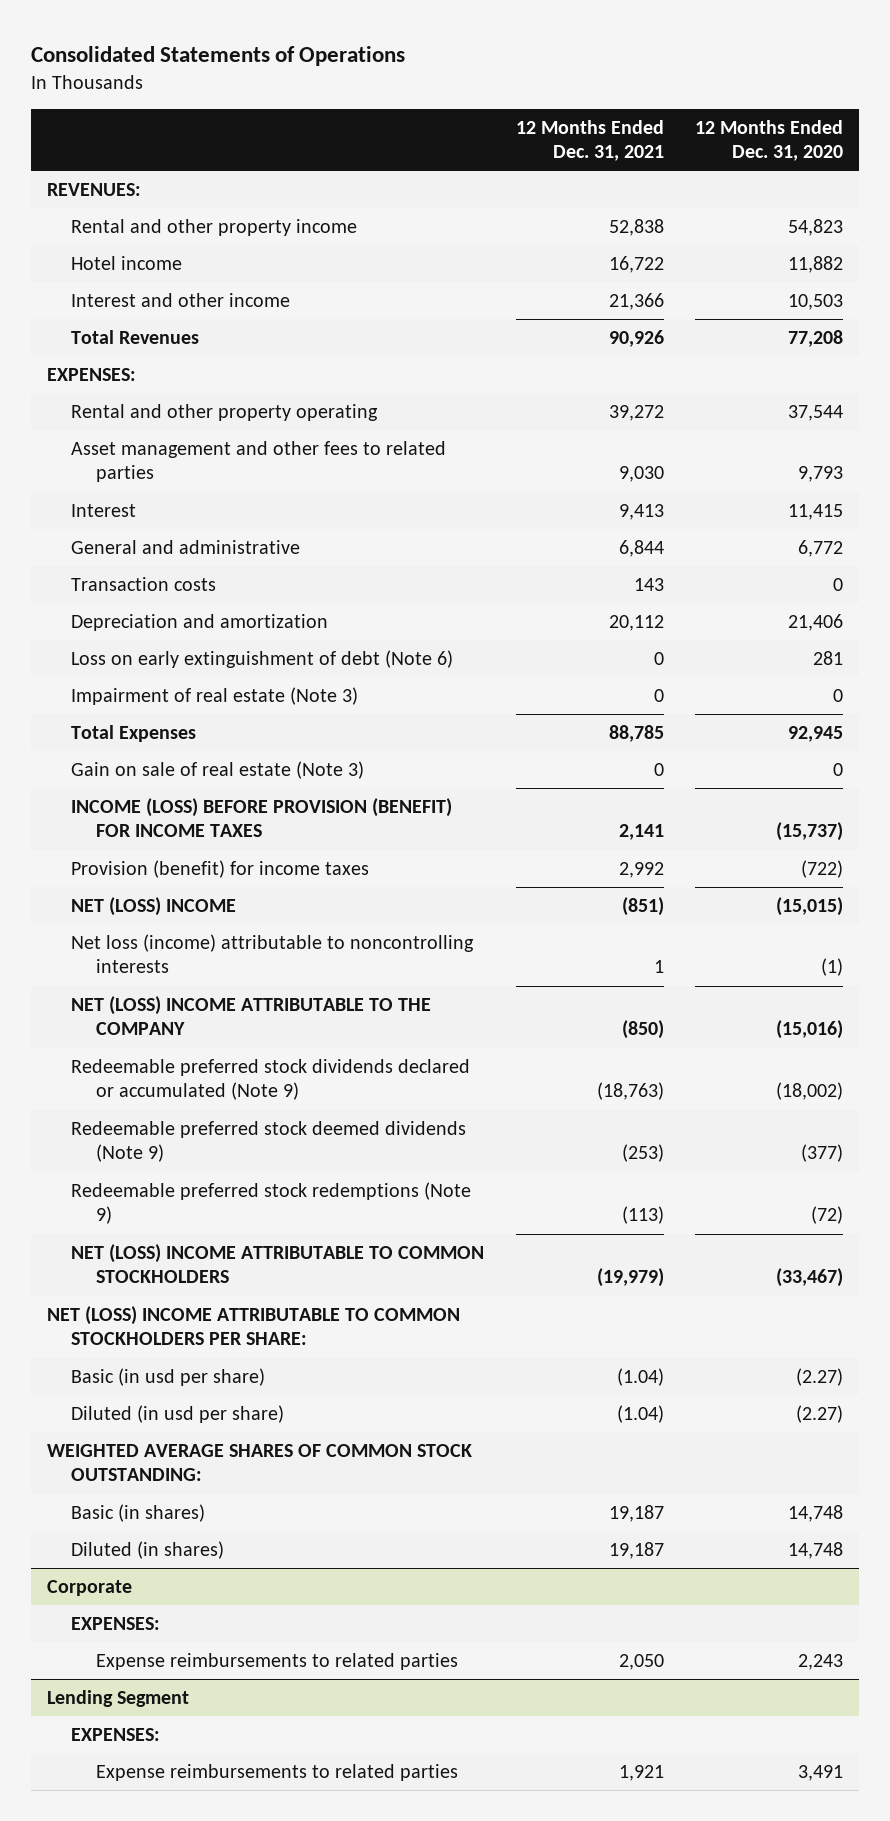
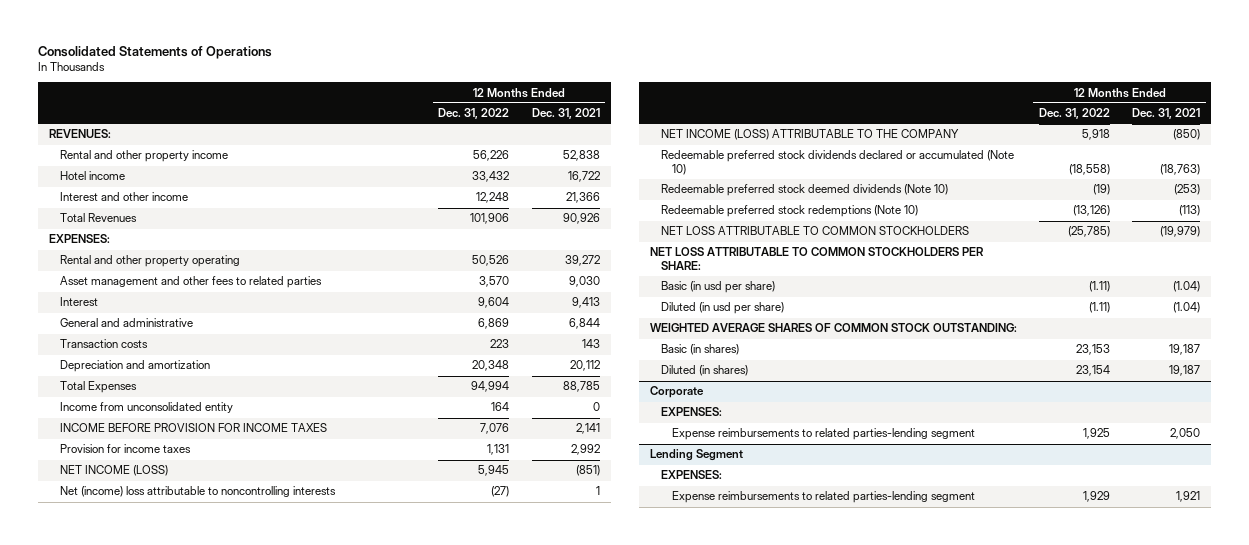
- | 12 Months Ended Dec. 31, 2021 | 12 Months Ended Dec. 31, 2020
+ | 12 Months Ended Dec. 31, 2022 | 12 Months Ended Dec. 31, 2021
- Loss on early extinguishment of debt (Note 6) | 0 | 281
- Impairment of real estate (Note 3) | 0 | 0
- Gain on sale of real estate (Note 3) | 0 | 0
- INCOME (LOSS) BEFORE PROVISION (BENEFIT) FOR INCOME TAXES | 2,141 | (15,737)
- Provision (benefit) for income taxes | 2,992 | (722)
- NET (LOSS) INCOME | (851) | (15,015)
- Net loss (income) attributable to noncontrolling interests | 1 | (1)
- NET (LOSS) INCOME ATTRIBUTABLE TO THE COMPANY | (850) | (15,016)
- Redeemable preferred stock dividends declared or accumulated (Note 9) | (18,763) | (18,002)
- Redeemable preferred stock deemed dividends (Note 9) | (253) | (377)
- Redeemable preferred stock redemptions (Note 9) | (113) | (72)
- NET (LOSS) INCOME ATTRIBUTABLE TO COMMON STOCKHOLDERS | (19,979) | (33,467)
- NET (LOSS) INCOME ATTRIBUTABLE TO COMMON STOCKHOLDERS PER SHARE:
+ Income from unconsolidated entity | 164 | 0
+ INCOME BEFORE PROVISION FOR INCOME TAXES | 7,076 | 2,141
+ Provision for income taxes | 1,131 | 2,992
+ NET INCOME (LOSS) | 5,945 | (851)
+ Net (income) loss attributable to noncontrolling interests | (27) | 1
+ NET INCOME (LOSS) ATTRIBUTABLE TO THE COMPANY | 5,918 | (850)
+ Redeemable preferred stock dividends declared or accumulated (Note 10) | (18,558) | (18,763)
+ Redeemable preferred stock deemed dividends (Note 10) | (19) | (253)
+ Redeemable preferred stock redemptions (Note 10) | (13,126) | (113)
+ NET LOSS ATTRIBUTABLE TO COMMON STOCKHOLDERS | (25,785) | (19,979)
+ NET LOSS ATTRIBUTABLE TO COMMON STOCKHOLDERS PER SHARE:
@ Corporate
- Expense reimbursements to related parties | 2,050 | 2,243
+ Expense reimbursements to related parties-lending segment | 1,925 | 2,050
@ Lending Segment
- Expense reimbursements to related parties | 1,921 | 3,491
+ Expense reimbursements to related parties-lending segment | 1,929 | 1,921

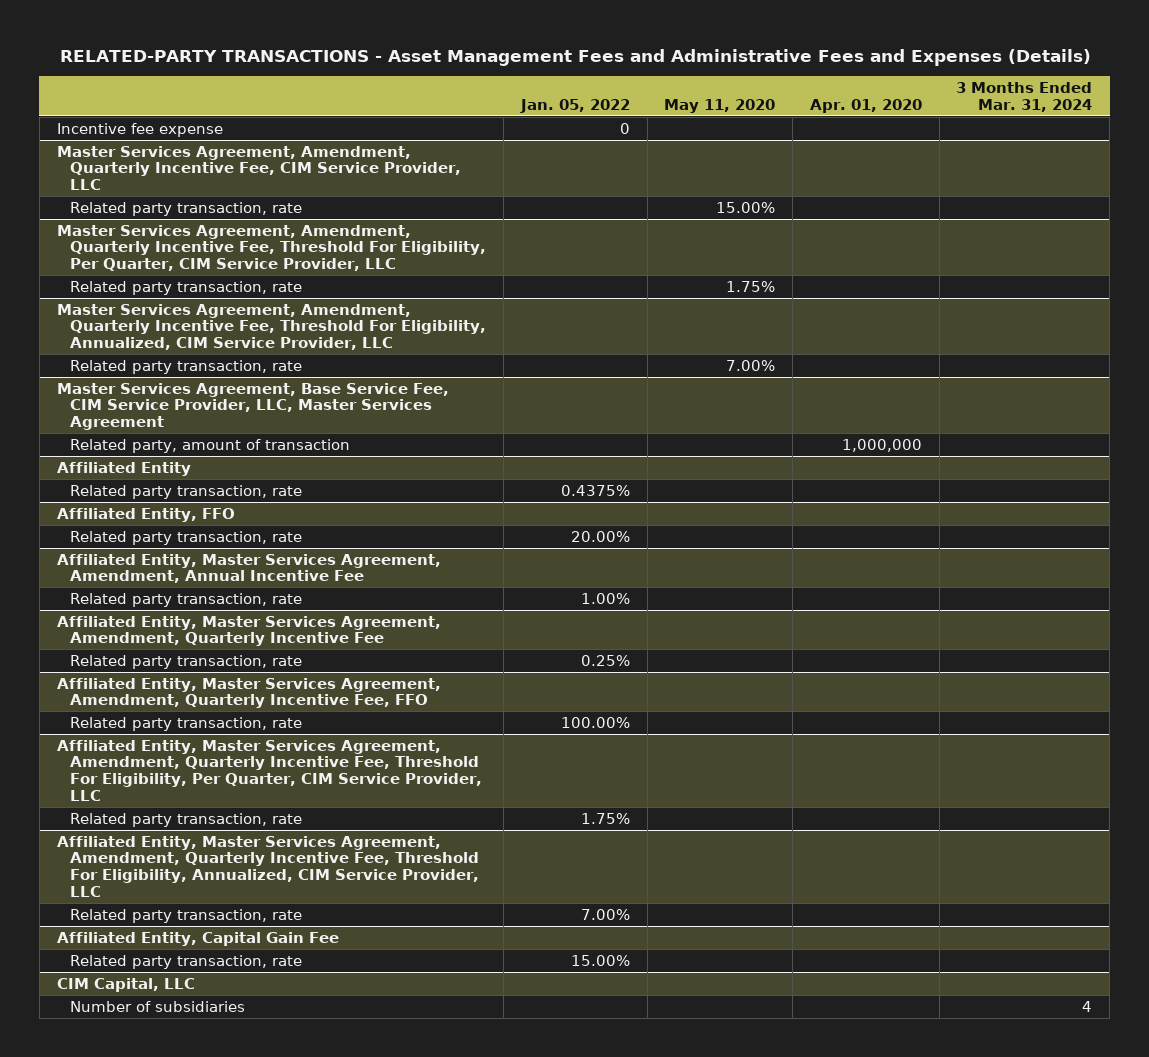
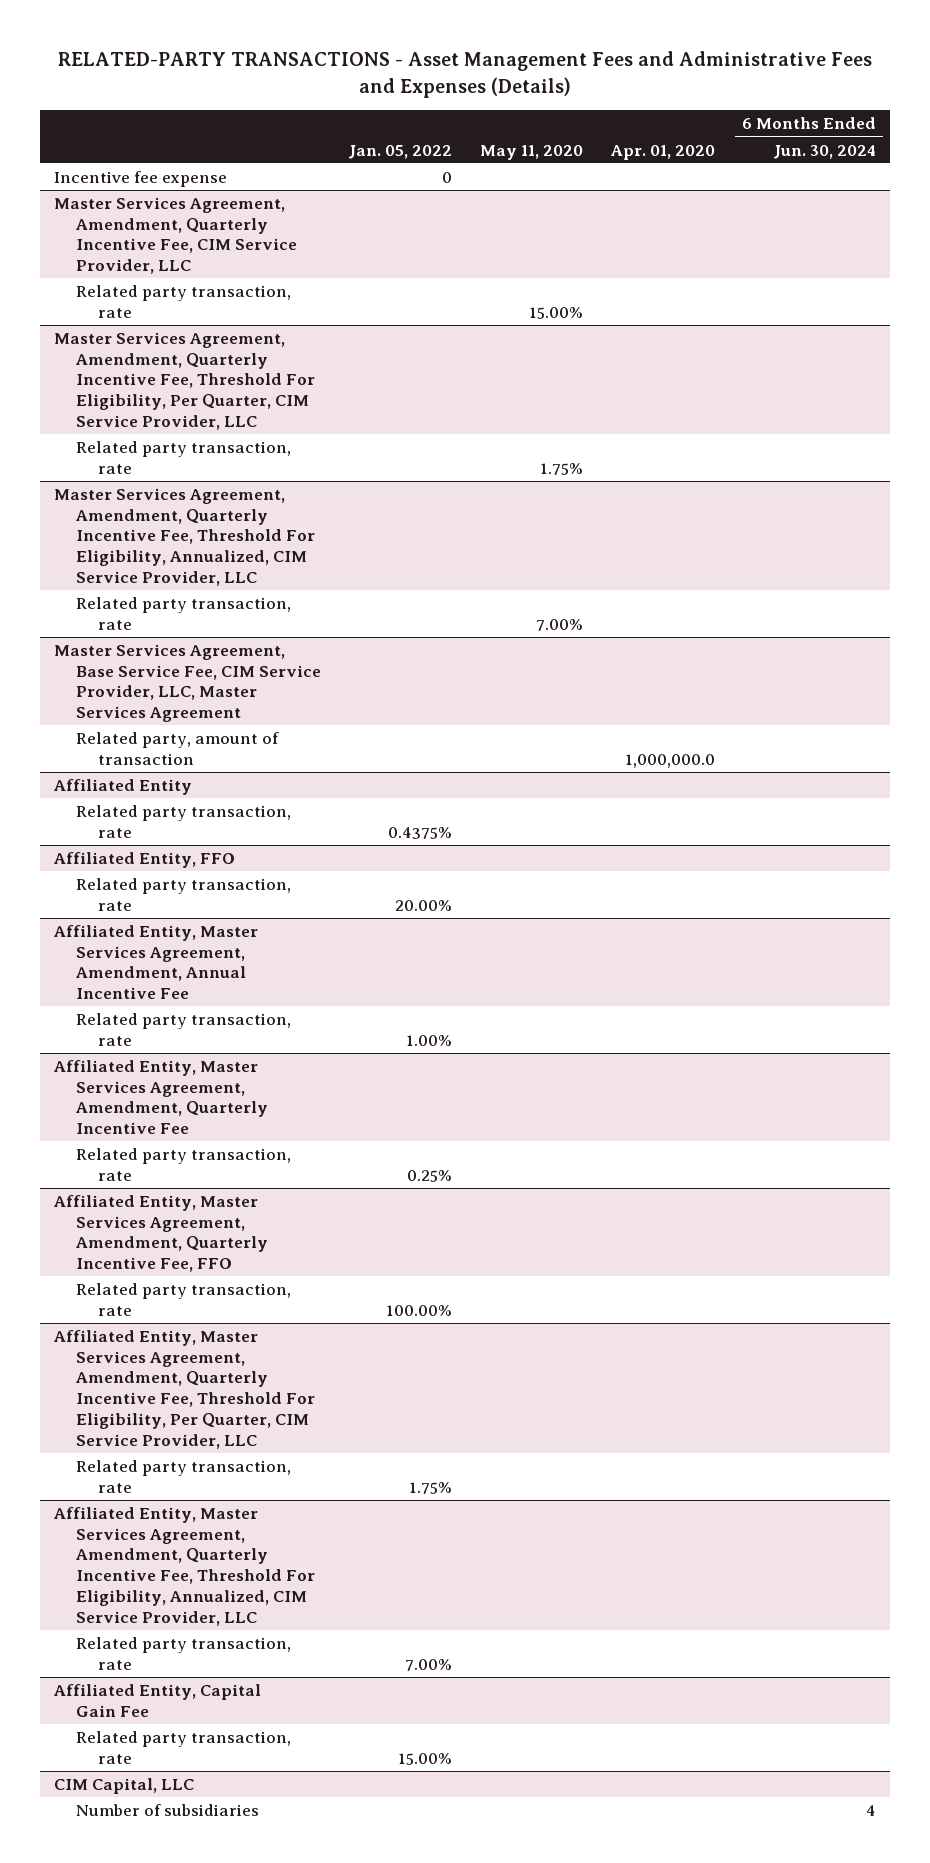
- | Jan. 05, 2022 | May 11, 2020 | Apr. 01, 2020 | 3 Months Ended Mar. 31, 2024
+ | Jan. 05, 2022 | May 11, 2020 | Apr. 01, 2020 | 6 Months Ended Jun. 30, 2024
@ Master Services Agreement, Base Service Fee, CIM Service Provider, LLC, Master Services Agreement
- Related party, amount of transaction | | | 1,000,000 |
+ Related party, amount of transaction | | | 1,000,000.0 |

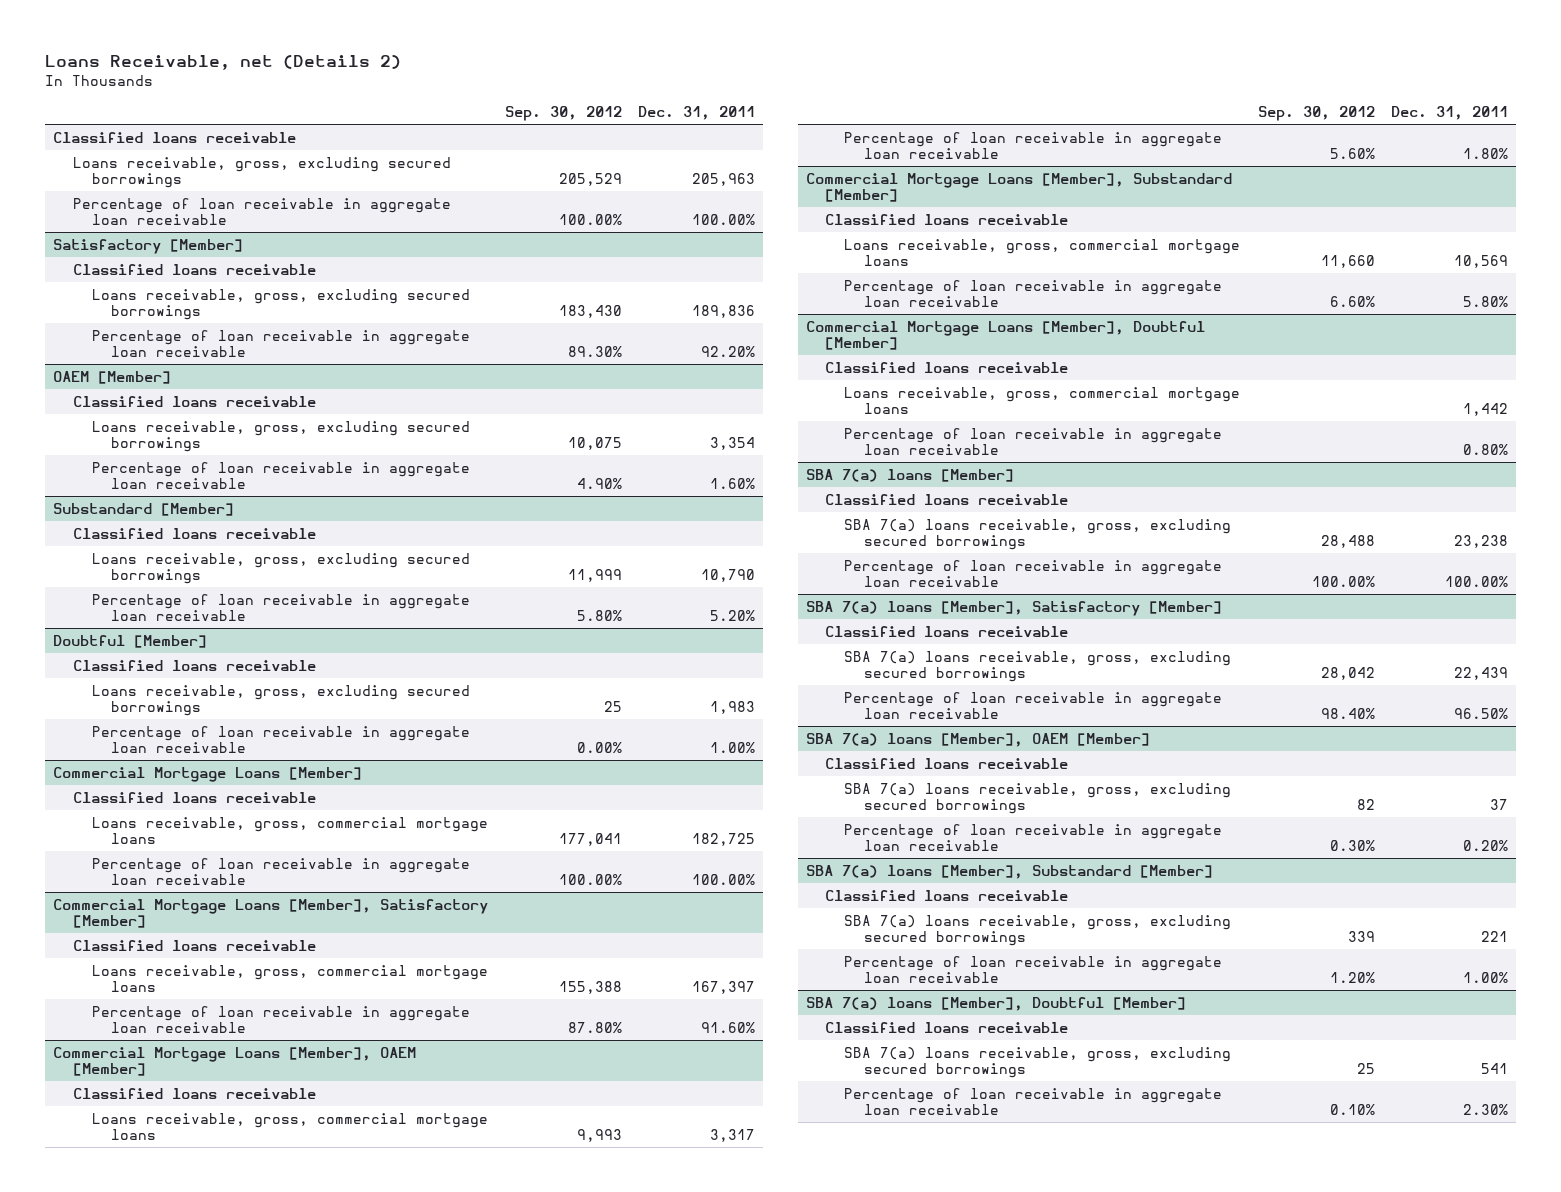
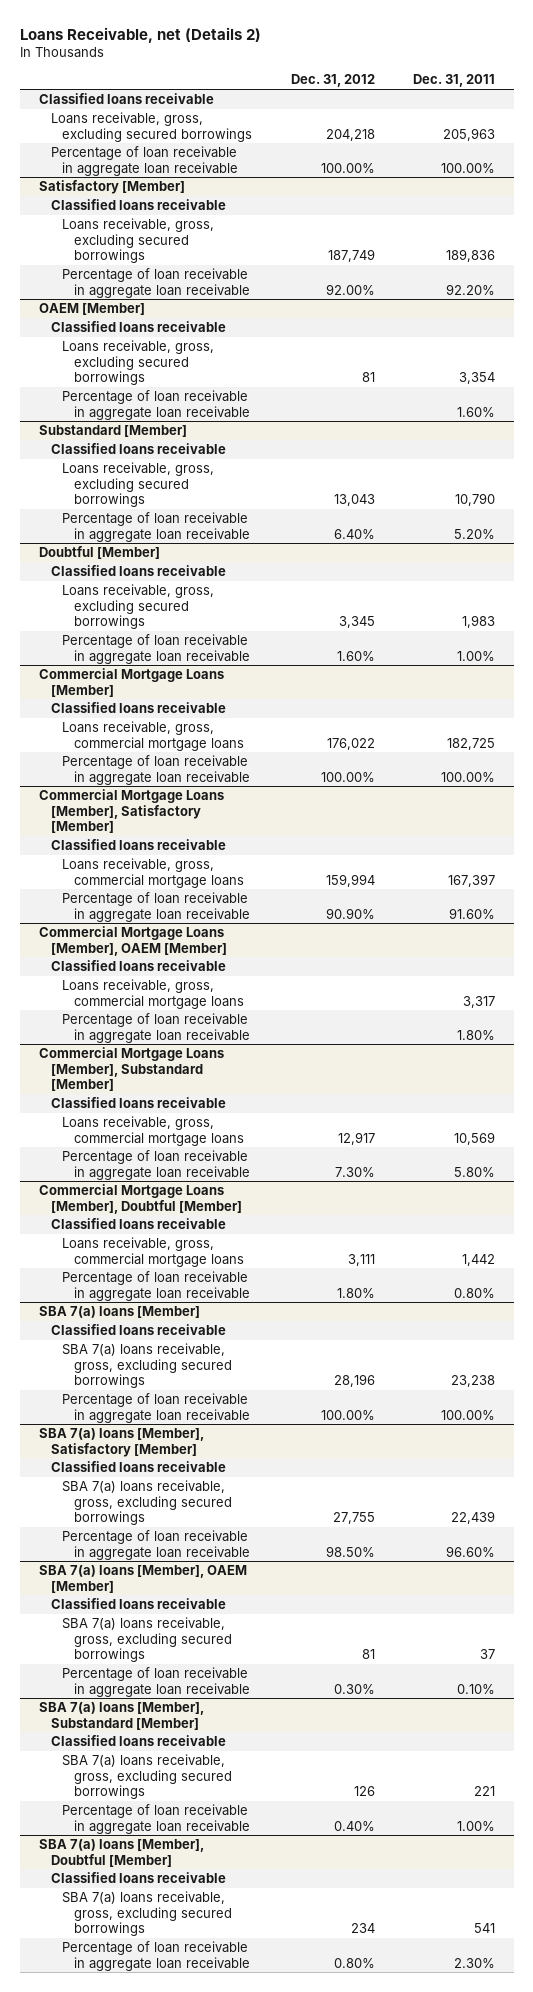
- | Sep. 30, 2012 | Dec. 31, 2011
+ | Dec. 31, 2012 | Dec. 31, 2011
@ SBA 7(a) loans [Member], Satisfactory [Member]
- Percentage of loan receivable in aggregate loan receivable | 98.40% | 96.50%
+ Percentage of loan receivable in aggregate loan receivable | 98.50% | 96.60%
@ SBA 7(a) loans [Member], OAEM [Member]
- Percentage of loan receivable in aggregate loan receivable | 0.30% | 0.20%
+ Percentage of loan receivable in aggregate loan receivable | 0.30% | 0.10%

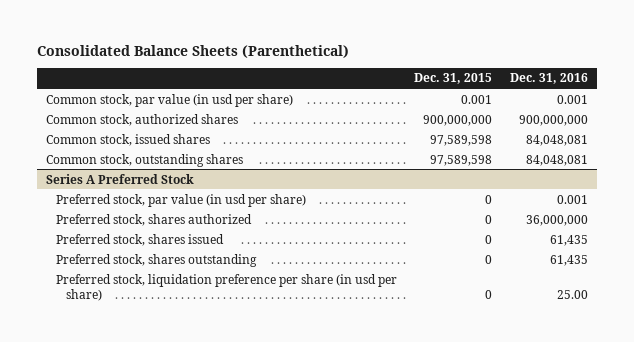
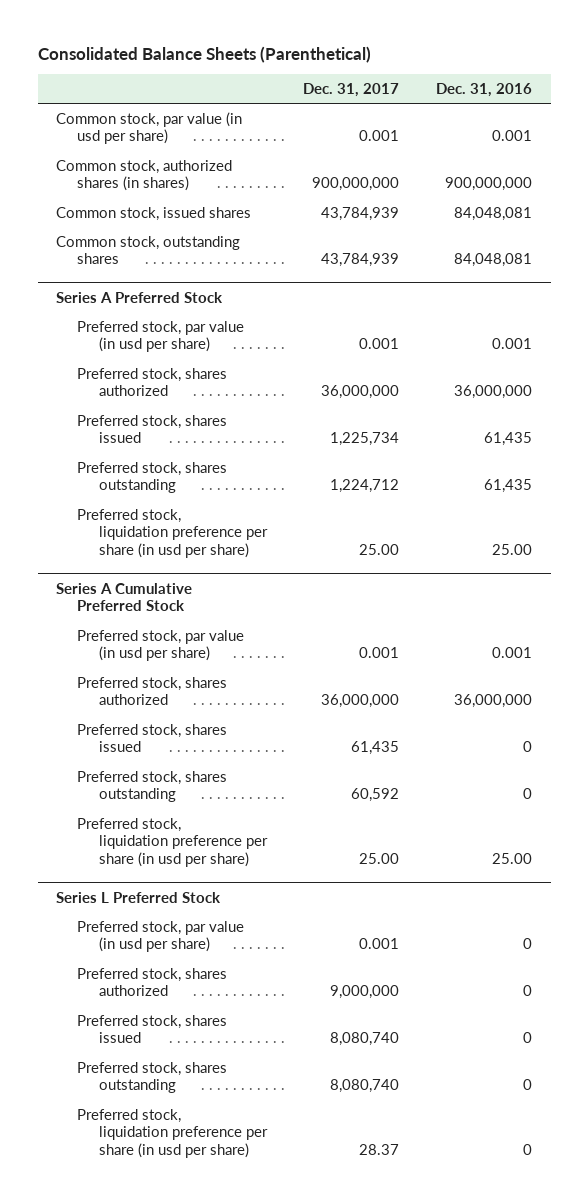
- | Dec. 31, 2015 | Dec. 31, 2016
+ | Dec. 31, 2017 | Dec. 31, 2016
- Common stock, authorized shares | 900,000,000 | 900,000,000
+ Common stock, authorized shares (in shares) | 900,000,000 | 900,000,000
+ Series A Cumulative Preferred Stock
+ Preferred stock, par value (in usd per share) | 0.001 | 0.001
+ Preferred stock, shares authorized | 36,000,000 | 36,000,000
+ Preferred stock, shares issued | 61,435 | 0
+ Preferred stock, shares outstanding | 60,592 | 0
+ Preferred stock, liquidation preference per share (in usd per share) | 25.00 | 25.00
+ Series L Preferred Stock
+ Preferred stock, par value (in usd per share) | 0.001 | 0
+ Preferred stock, shares authorized | 9,000,000 | 0
+ Preferred stock, shares issued | 8,080,740 | 0
+ Preferred stock, shares outstanding | 8,080,740 | 0
+ Preferred stock, liquidation preference per share (in usd per share) | 28.37 | 0

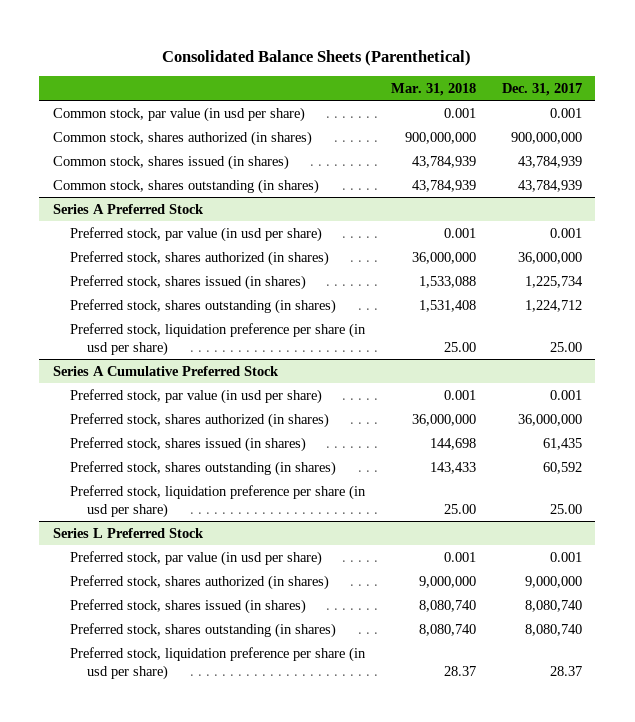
- | Dec. 31, 2017 | Dec. 31, 2016
+ | Mar. 31, 2018 | Dec. 31, 2017
- Common stock, authorized shares (in shares) | 900,000,000 | 900,000,000
- Common stock, issued shares | 43,784,939 | 84,048,081
- Common stock, outstanding shares | 43,784,939 | 84,048,081
+ Common stock, shares authorized (in shares) | 900,000,000 | 900,000,000
+ Common stock, shares issued (in shares) | 43,784,939 | 43,784,939
+ Common stock, shares outstanding (in shares) | 43,784,939 | 43,784,939
@ Series A Preferred Stock
- Preferred stock, shares authorized | 36,000,000 | 36,000,000
- Preferred stock, shares issued | 1,225,734 | 61,435
- Preferred stock, shares outstanding | 1,224,712 | 61,435
+ Preferred stock, shares authorized (in shares) | 36,000,000 | 36,000,000
+ Preferred stock, shares issued (in shares) | 1,533,088 | 1,225,734
+ Preferred stock, shares outstanding (in shares) | 1,531,408 | 1,224,712
@ Series A Cumulative Preferred Stock
- Preferred stock, shares authorized | 36,000,000 | 36,000,000
- Preferred stock, shares issued | 61,435 | 0
- Preferred stock, shares outstanding | 60,592 | 0
+ Preferred stock, shares authorized (in shares) | 36,000,000 | 36,000,000
+ Preferred stock, shares issued (in shares) | 144,698 | 61,435
+ Preferred stock, shares outstanding (in shares) | 143,433 | 60,592
@ Series L Preferred Stock
- Preferred stock, shares authorized | 9,000,000 | 0
- Preferred stock, shares issued | 8,080,740 | 0
- Preferred stock, shares outstanding | 8,080,740 | 0
+ Preferred stock, shares authorized (in shares) | 9,000,000 | 9,000,000
+ Preferred stock, shares issued (in shares) | 8,080,740 | 8,080,740
+ Preferred stock, shares outstanding (in shares) | 8,080,740 | 8,080,740

